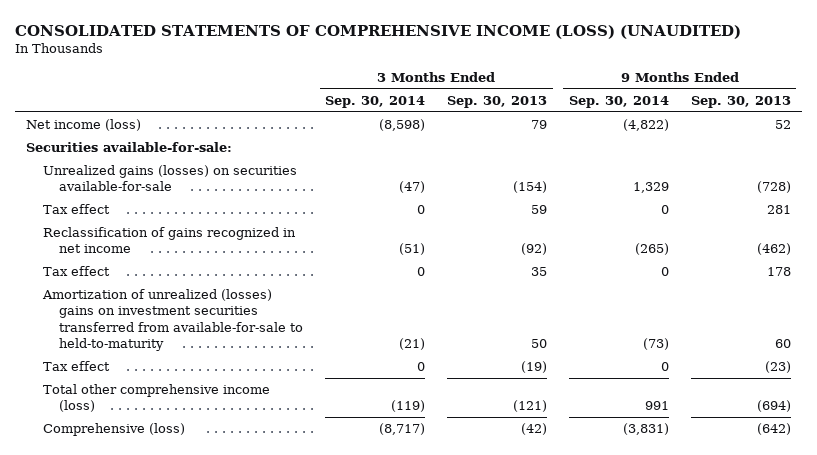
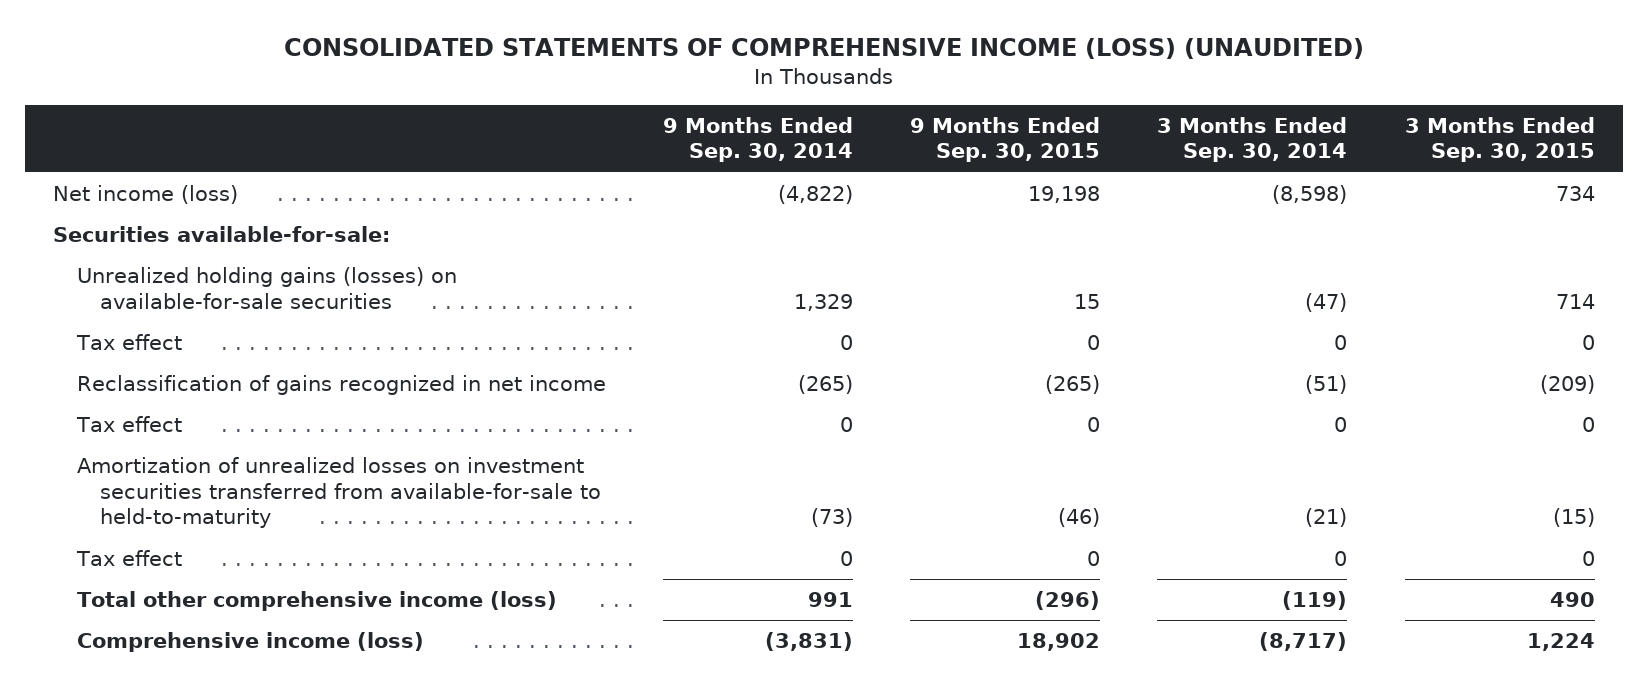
- | 3 Months Ended Sep. 30, 2014 | 3 Months Ended Sep. 30, 2013 | 9 Months Ended Sep. 30, 2014 | 9 Months Ended Sep. 30, 2013
+ | 9 Months Ended Sep. 30, 2014 | 9 Months Ended Sep. 30, 2015 | 3 Months Ended Sep. 30, 2014 | 3 Months Ended Sep. 30, 2015
- Unrealized gains (losses) on securities available-for-sale | (47) | (154) | 1,329 | (728)
+ Unrealized holding gains (losses) on available-for-sale securities | 1,329 | 15 | (47) | 714
- Amortization of unrealized (losses) gains on investment securities transferred from available-for-sale to held-to-maturity | (21) | 50 | (73) | 60
+ Amortization of unrealized losses on investment securities transferred from available-for-sale to held-to-maturity | (73) | (46) | (21) | (15)
- Comprehensive (loss) | (8,717) | (42) | (3,831) | (642)
+ Comprehensive income (loss) | (3,831) | 18,902 | (8,717) | 1,224

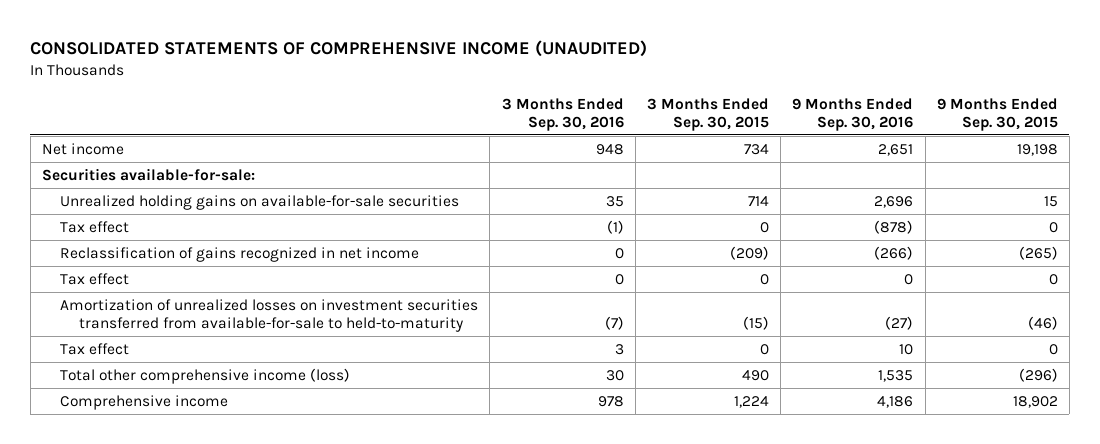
- CONSOLIDATED STATEMENTS OF COMPREHENSIVE INCOME (LOSS) (UNAUDITED)
+ CONSOLIDATED STATEMENTS OF COMPREHENSIVE INCOME (UNAUDITED)
- | 9 Months Ended Sep. 30, 2014 | 9 Months Ended Sep. 30, 2015 | 3 Months Ended Sep. 30, 2014 | 3 Months Ended Sep. 30, 2015
+ | 3 Months Ended Sep. 30, 2016 | 3 Months Ended Sep. 30, 2015 | 9 Months Ended Sep. 30, 2016 | 9 Months Ended Sep. 30, 2015
- Net income (loss) | (4,822) | 19,198 | (8,598) | 734
+ Net income | 948 | 734 | 2,651 | 19,198
- Unrealized holding gains (losses) on available-for-sale securities | 1,329 | 15 | (47) | 714
+ Unrealized holding gains on available-for-sale securities | 35 | 714 | 2,696 | 15
- Comprehensive income (loss) | (3,831) | 18,902 | (8,717) | 1,224
+ Comprehensive income | 978 | 1,224 | 4,186 | 18,902

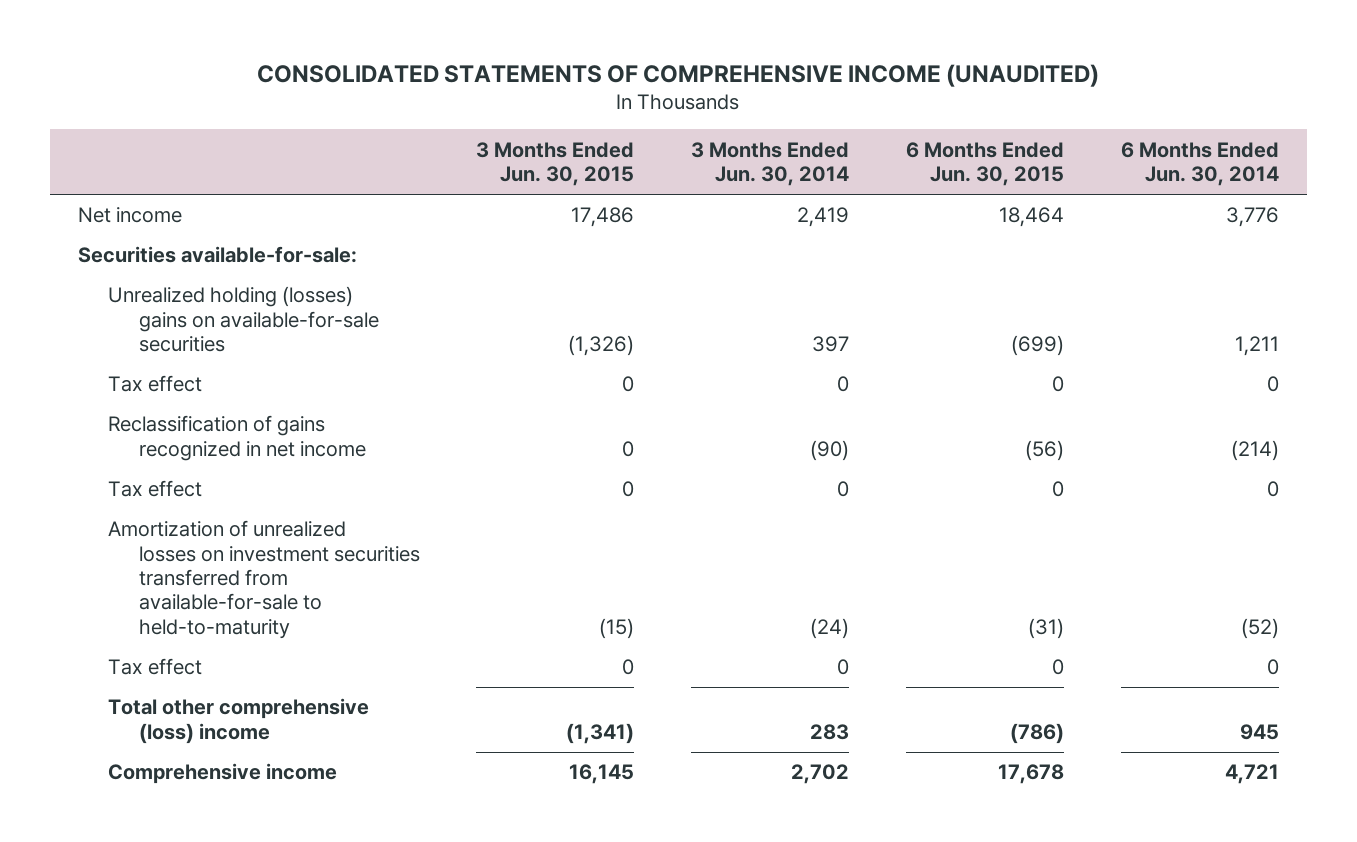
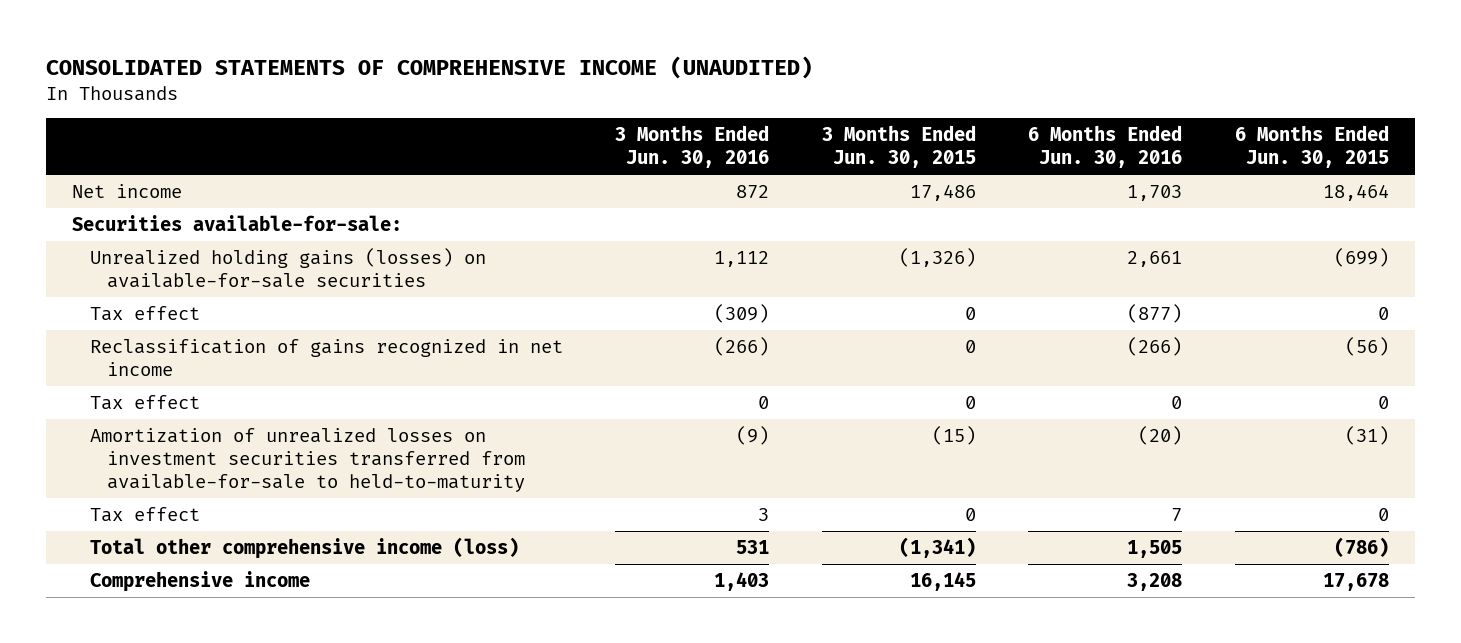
- | 3 Months Ended Jun. 30, 2015 | 3 Months Ended Jun. 30, 2014 | 6 Months Ended Jun. 30, 2015 | 6 Months Ended Jun. 30, 2014
+ | 3 Months Ended Jun. 30, 2016 | 3 Months Ended Jun. 30, 2015 | 6 Months Ended Jun. 30, 2016 | 6 Months Ended Jun. 30, 2015
- Unrealized holding (losses) gains on available-for-sale securities | (1,326) | 397 | (699) | 1,211
+ Unrealized holding gains (losses) on available-for-sale securities | 1,112 | (1,326) | 2,661 | (699)
- Total other comprehensive (loss) income | (1,341) | 283 | (786) | 945
+ Total other comprehensive income (loss) | 531 | (1,341) | 1,505 | (786)

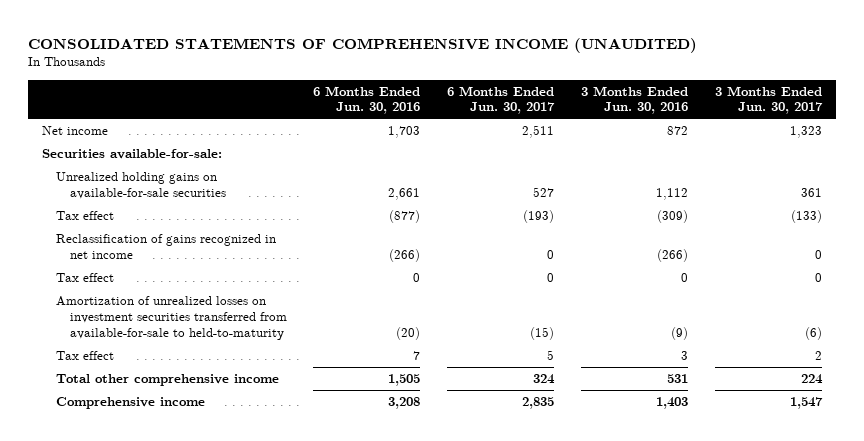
- | 3 Months Ended Jun. 30, 2016 | 3 Months Ended Jun. 30, 2015 | 6 Months Ended Jun. 30, 2016 | 6 Months Ended Jun. 30, 2015
+ | 6 Months Ended Jun. 30, 2016 | 6 Months Ended Jun. 30, 2017 | 3 Months Ended Jun. 30, 2016 | 3 Months Ended Jun. 30, 2017
- Unrealized holding gains (losses) on available-for-sale securities | 1,112 | (1,326) | 2,661 | (699)
+ Unrealized holding gains on available-for-sale securities | 2,661 | 527 | 1,112 | 361
- Total other comprehensive income (loss) | 531 | (1,341) | 1,505 | (786)
+ Total other comprehensive income | 1,505 | 324 | 531 | 224

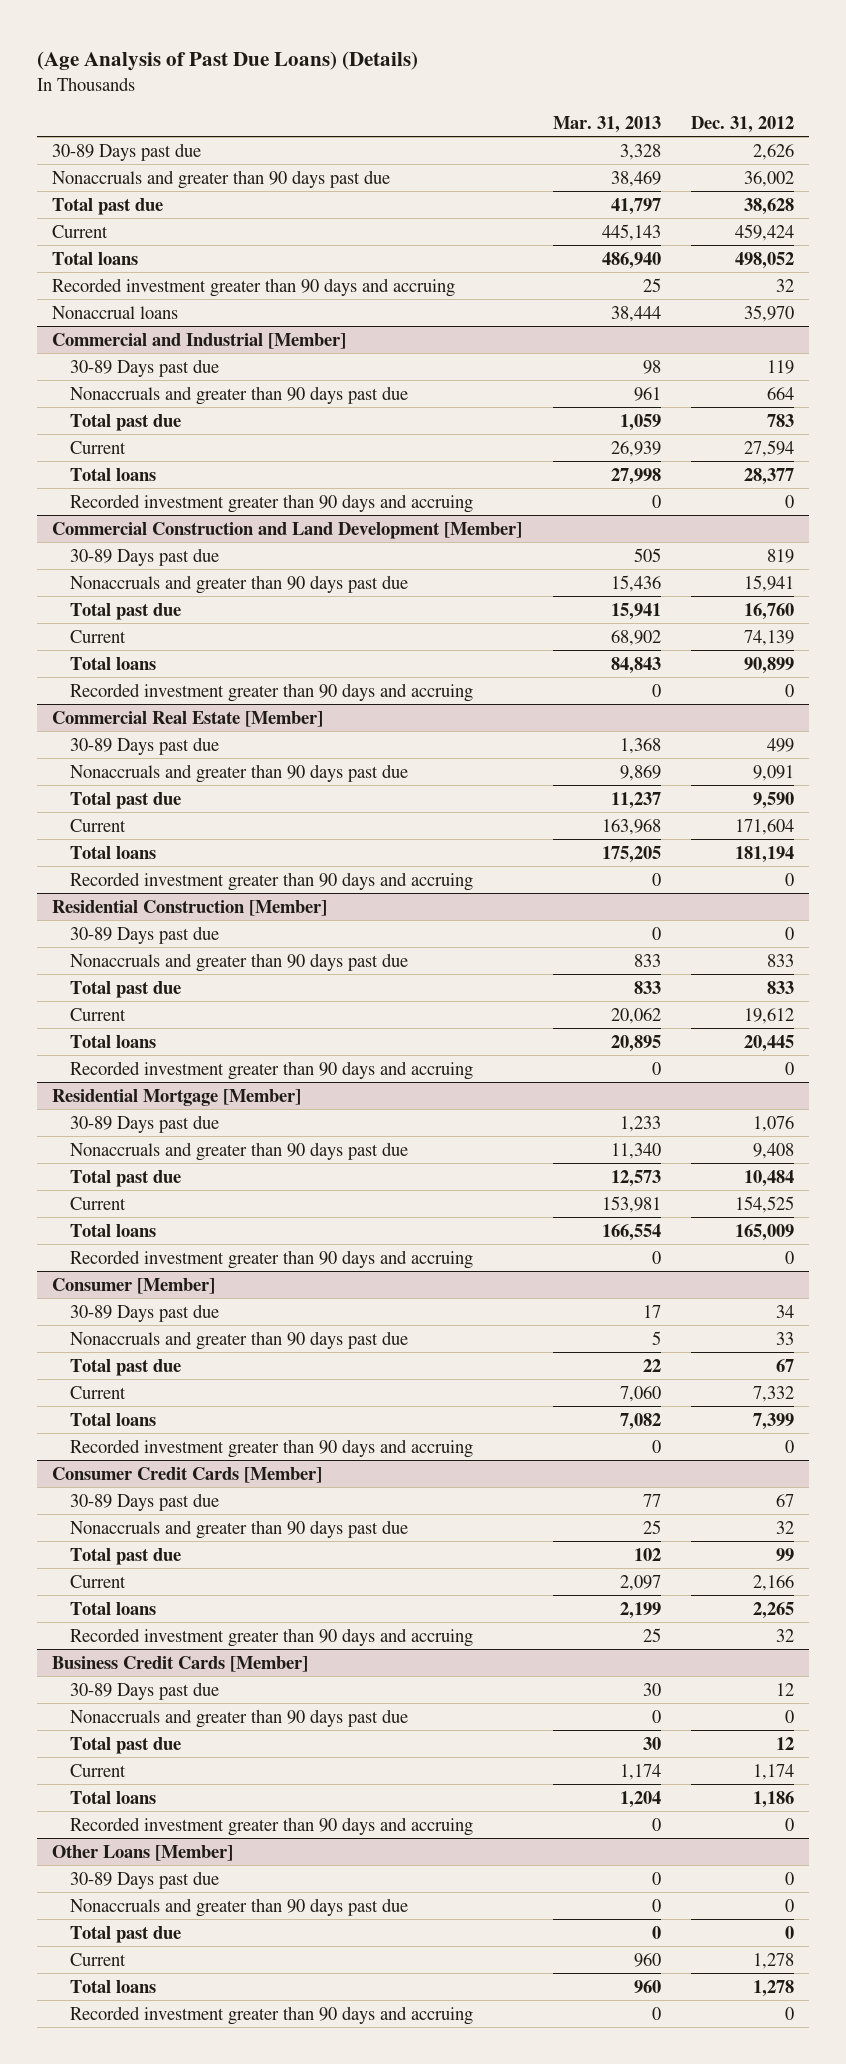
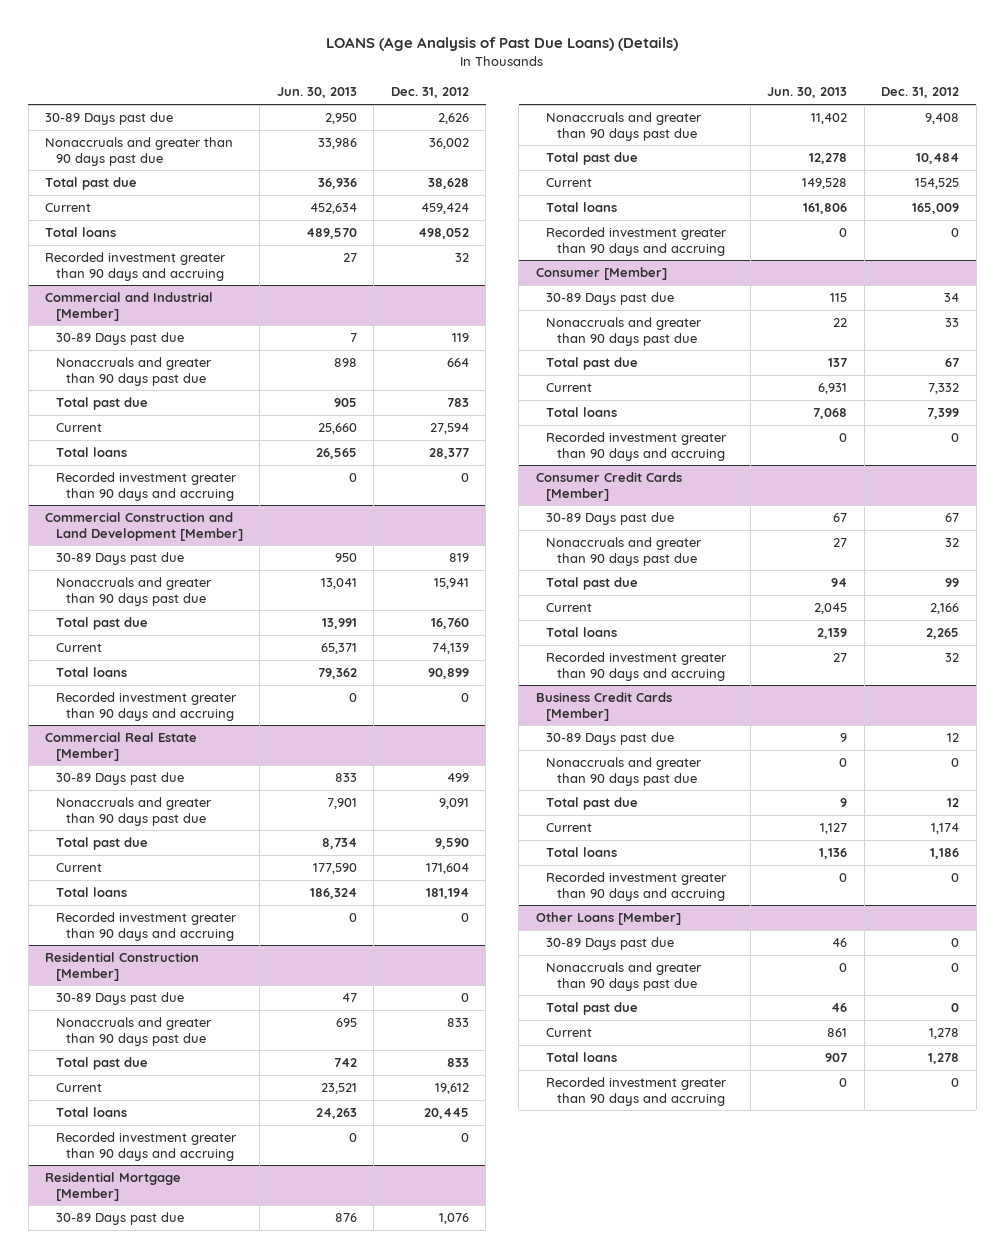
- (Age Analysis of Past Due Loans) (Details)
+ LOANS (Age Analysis of Past Due Loans) (Details)
- | Mar. 31, 2013 | Dec. 31, 2012
+ | Jun. 30, 2013 | Dec. 31, 2012
- Nonaccrual loans | 38,444 | 35,970

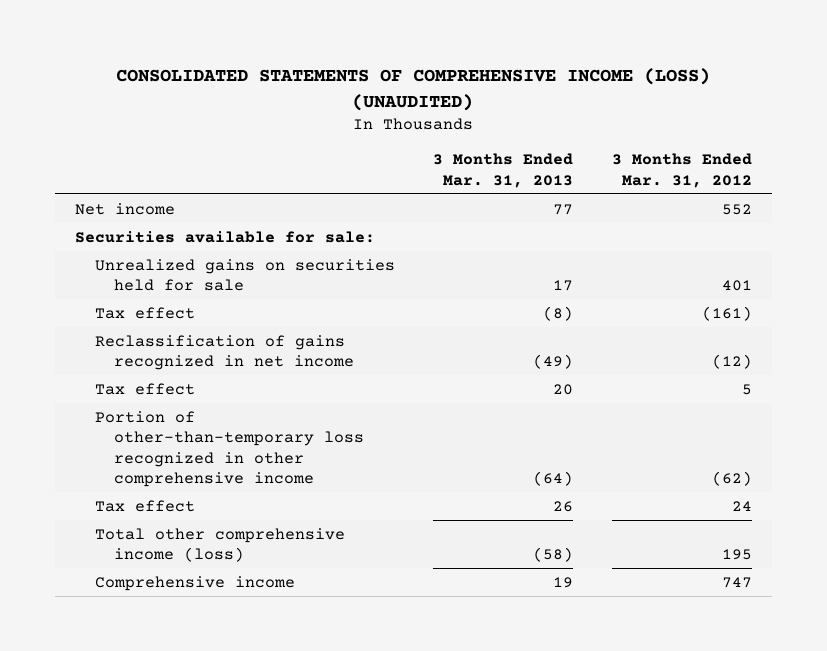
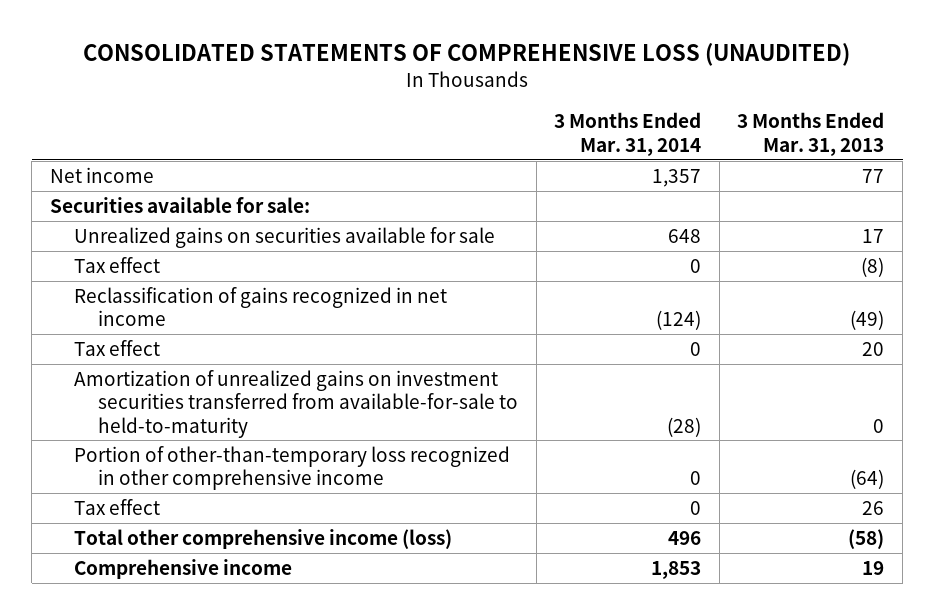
- CONSOLIDATED STATEMENTS OF COMPREHENSIVE INCOME (LOSS) (UNAUDITED)
+ CONSOLIDATED STATEMENTS OF COMPREHENSIVE LOSS (UNAUDITED)
- | 3 Months Ended Mar. 31, 2013 | 3 Months Ended Mar. 31, 2012
+ | 3 Months Ended Mar. 31, 2014 | 3 Months Ended Mar. 31, 2013
- Unrealized gains on securities held for sale | 17 | 401
+ Unrealized gains on securities available for sale | 648 | 17
+ Amortization of unrealized gains on investment securities transferred from available-for-sale to held-to-maturity | (28) | 0

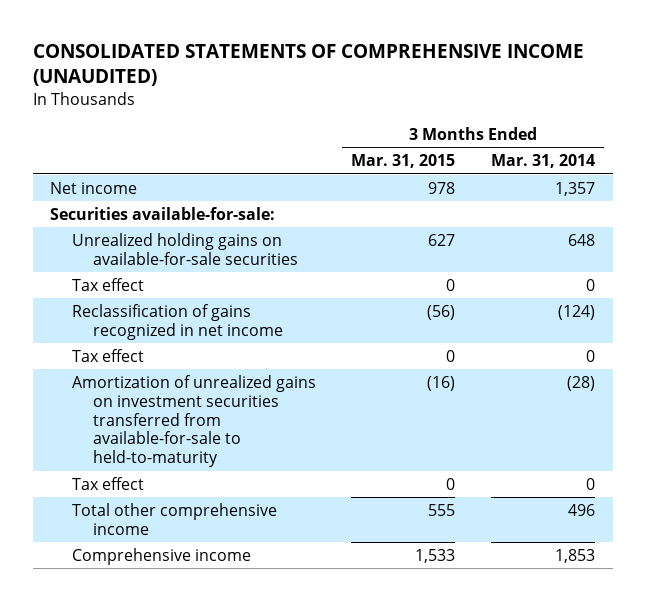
- CONSOLIDATED STATEMENTS OF COMPREHENSIVE LOSS (UNAUDITED)
+ CONSOLIDATED STATEMENTS OF COMPREHENSIVE INCOME (UNAUDITED)
- | 3 Months Ended Mar. 31, 2014 | 3 Months Ended Mar. 31, 2013
+ | 3 Months Ended Mar. 31, 2015 | 3 Months Ended Mar. 31, 2014
- Securities available for sale:
- Unrealized gains on securities available for sale | 648 | 17
+ Securities available-for-sale:
+ Unrealized holding gains on available-for-sale securities | 627 | 648
- Portion of other-than-temporary loss recognized in other comprehensive income | 0 | (64)
- Total other comprehensive income (loss) | 496 | (58)
+ Total other comprehensive income | 555 | 496

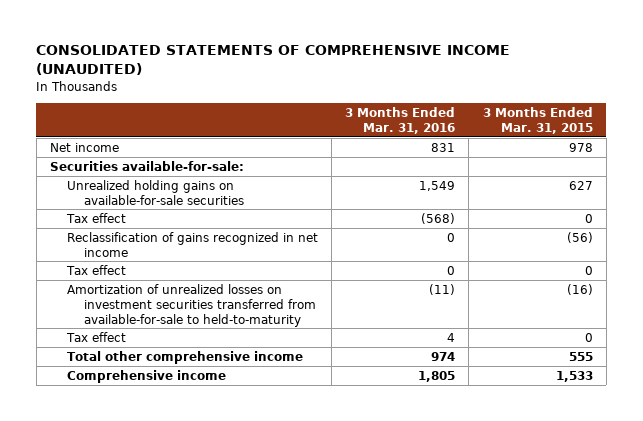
- | 3 Months Ended Mar. 31, 2015 | 3 Months Ended Mar. 31, 2014
+ | 3 Months Ended Mar. 31, 2016 | 3 Months Ended Mar. 31, 2015
- Amortization of unrealized gains on investment securities transferred from available-for-sale to held-to-maturity | (16) | (28)
+ Amortization of unrealized losses on investment securities transferred from available-for-sale to held-to-maturity | (11) | (16)

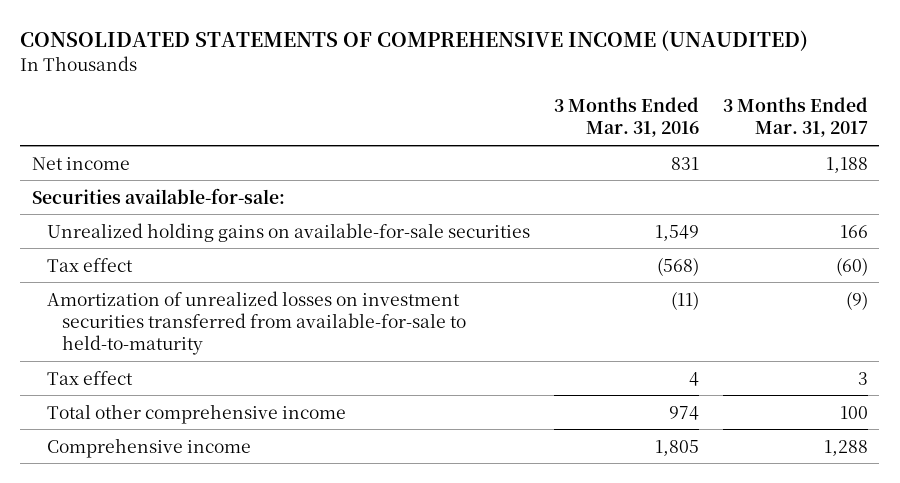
- | 3 Months Ended Mar. 31, 2016 | 3 Months Ended Mar. 31, 2015
+ | 3 Months Ended Mar. 31, 2016 | 3 Months Ended Mar. 31, 2017
- Reclassification of gains recognized in net income | 0 | (56)
- Tax effect | 0 | 0

